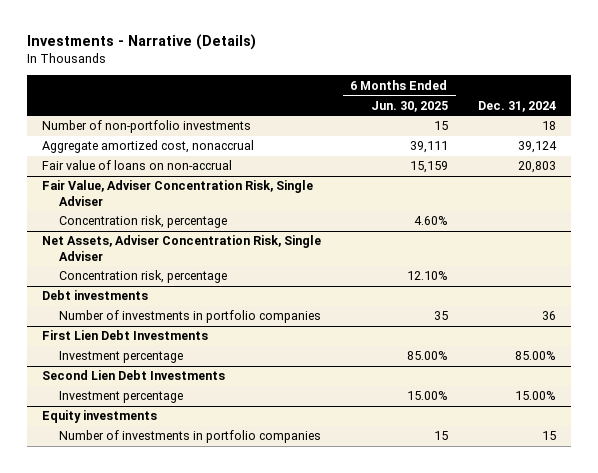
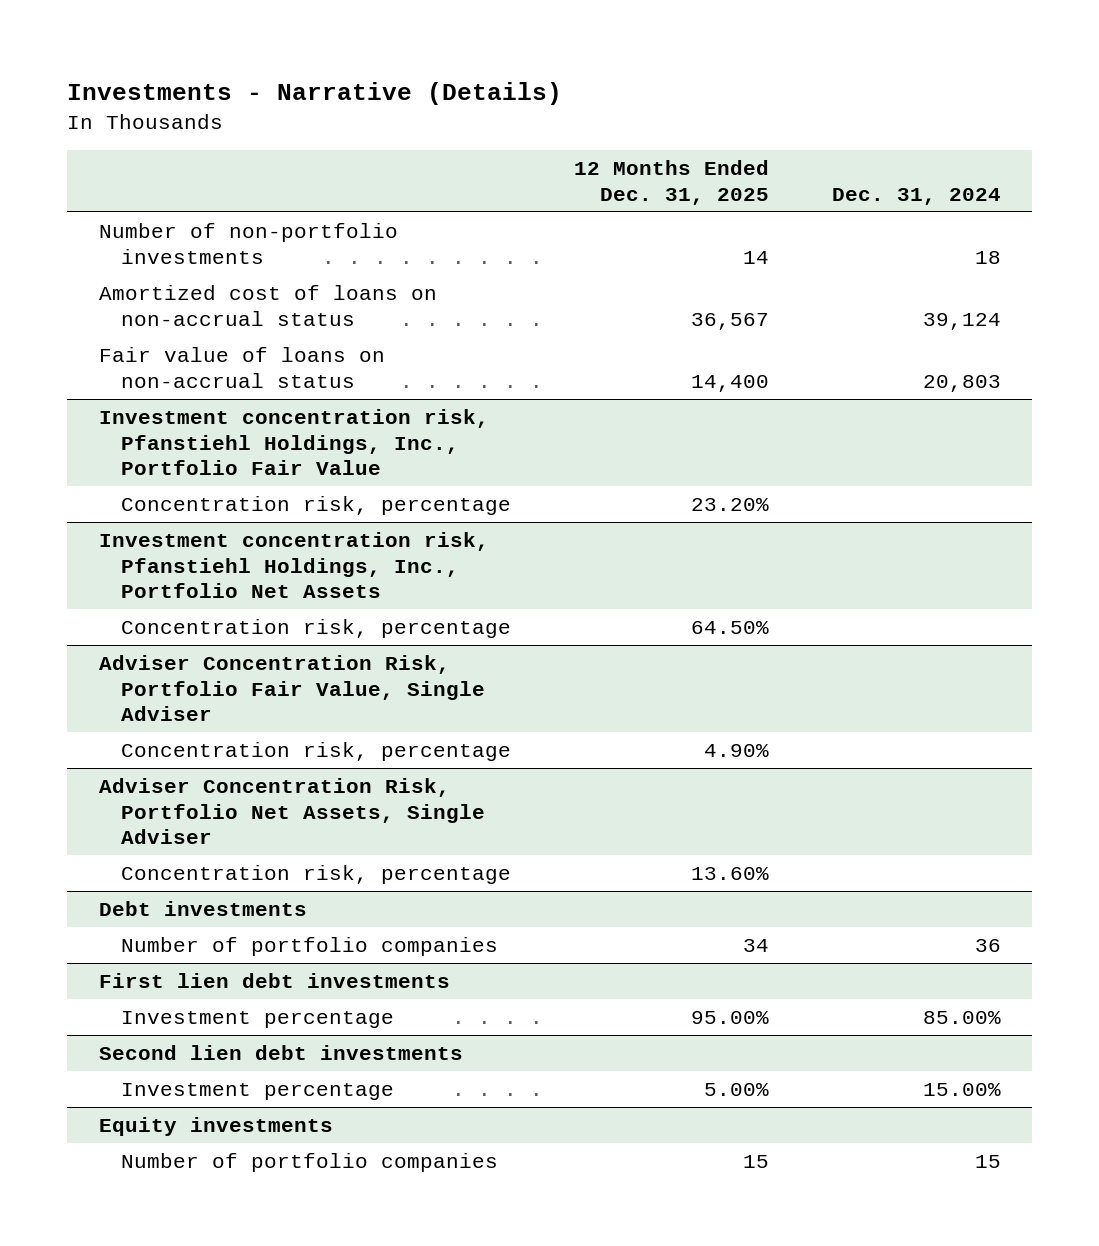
- | 6 Months Ended Jun. 30, 2025 | Dec. 31, 2024
+ | 12 Months Ended Dec. 31, 2025 | Dec. 31, 2024
- Aggregate amortized cost, nonaccrual | 39,111 | 39,124
- Fair value of loans on non-accrual | 15,159 | 20,803
- Fair Value, Adviser Concentration Risk, Single Adviser
+ Amortized cost of loans on non-accrual status | 36,567 | 39,124
+ Fair value of loans on non-accrual status | 14,400 | 20,803
+ Investment concentration risk, Pfanstiehl Holdings, Inc., Portfolio Fair Value
- Net Assets, Adviser Concentration Risk, Single Adviser
+ Investment concentration risk, Pfanstiehl Holdings, Inc., Portfolio Net Assets
+ Adviser Concentration Risk, Portfolio Fair Value, Single Adviser
+ Concentration risk, percentage | 4.90% |
+ Adviser Concentration Risk, Portfolio Net Assets, Single Adviser
+ Concentration risk, percentage | 13.60% |
@ Debt investments
- Number of investments in portfolio companies | 35 | 36
- First Lien Debt Investments
@ Debt investments
+ Number of portfolio companies | 34 | 36
+ First lien debt investments
- Second Lien Debt Investments
+ Second lien debt investments
@ Equity investments
- Number of investments in portfolio companies | 15 | 15
+ Number of portfolio companies | 15 | 15

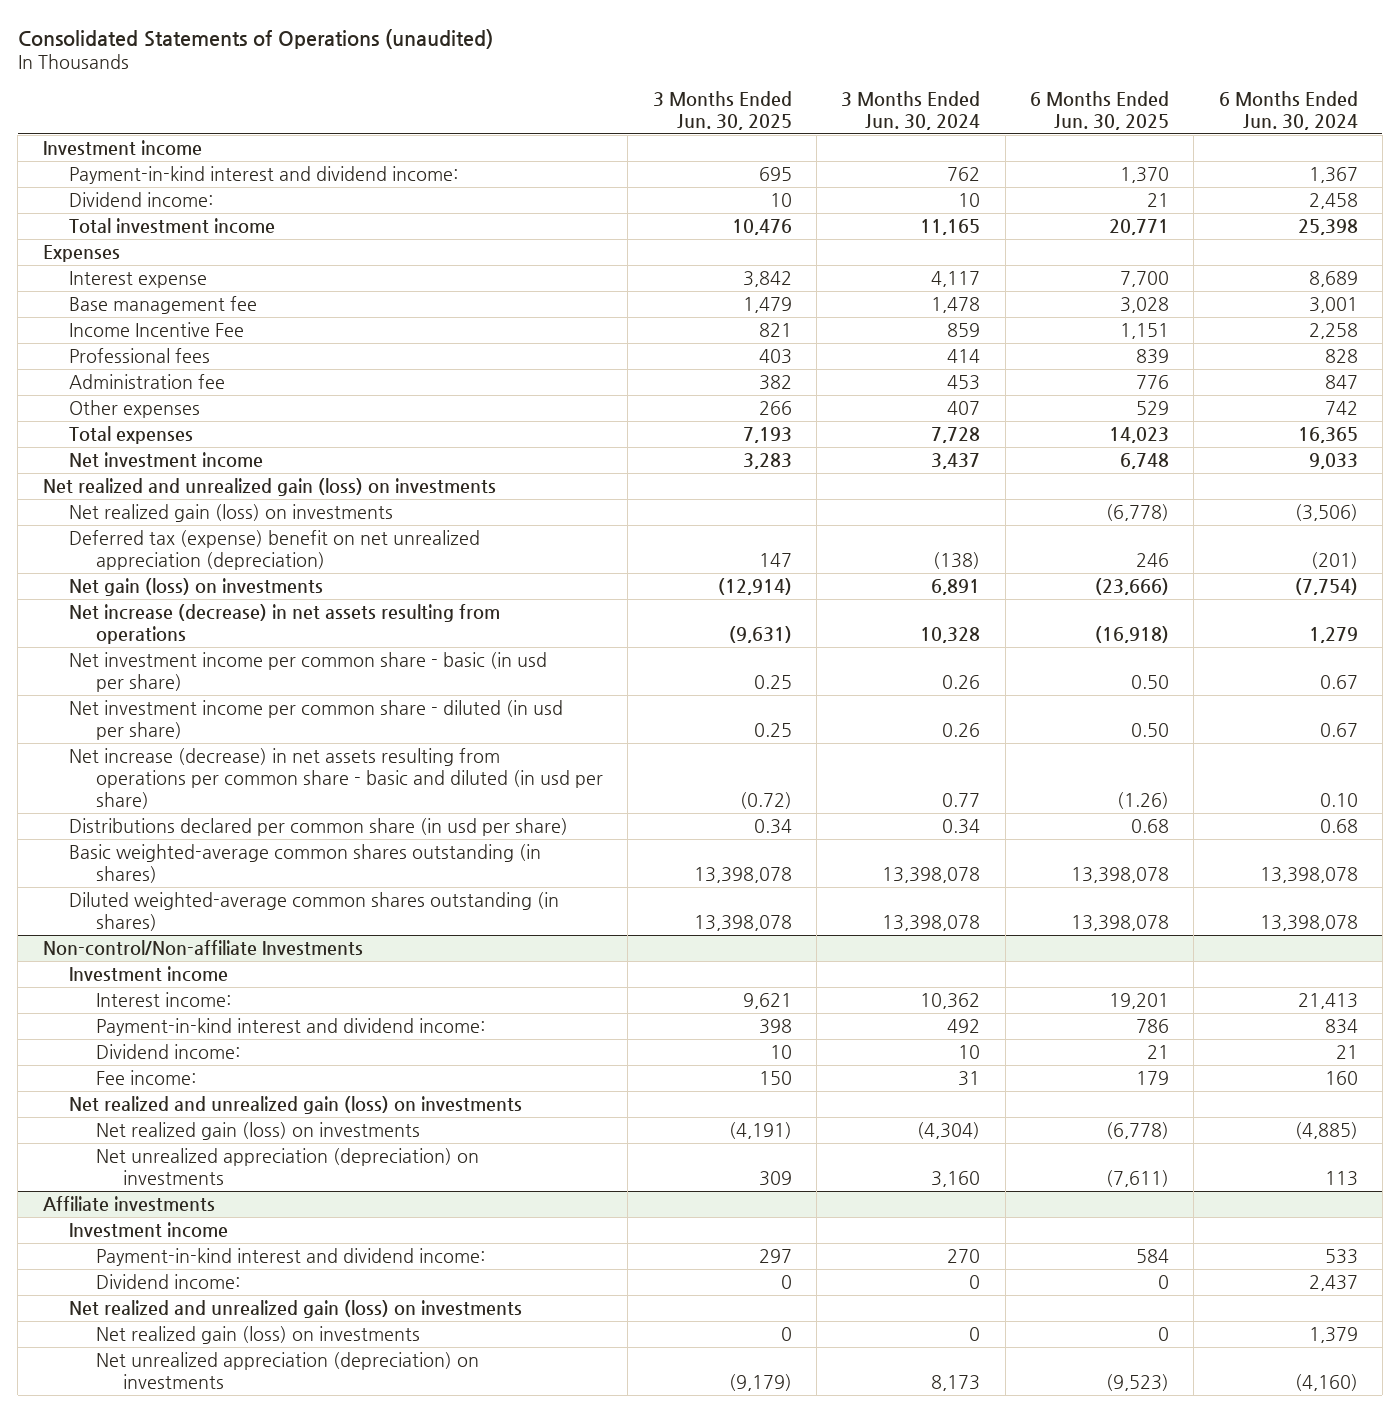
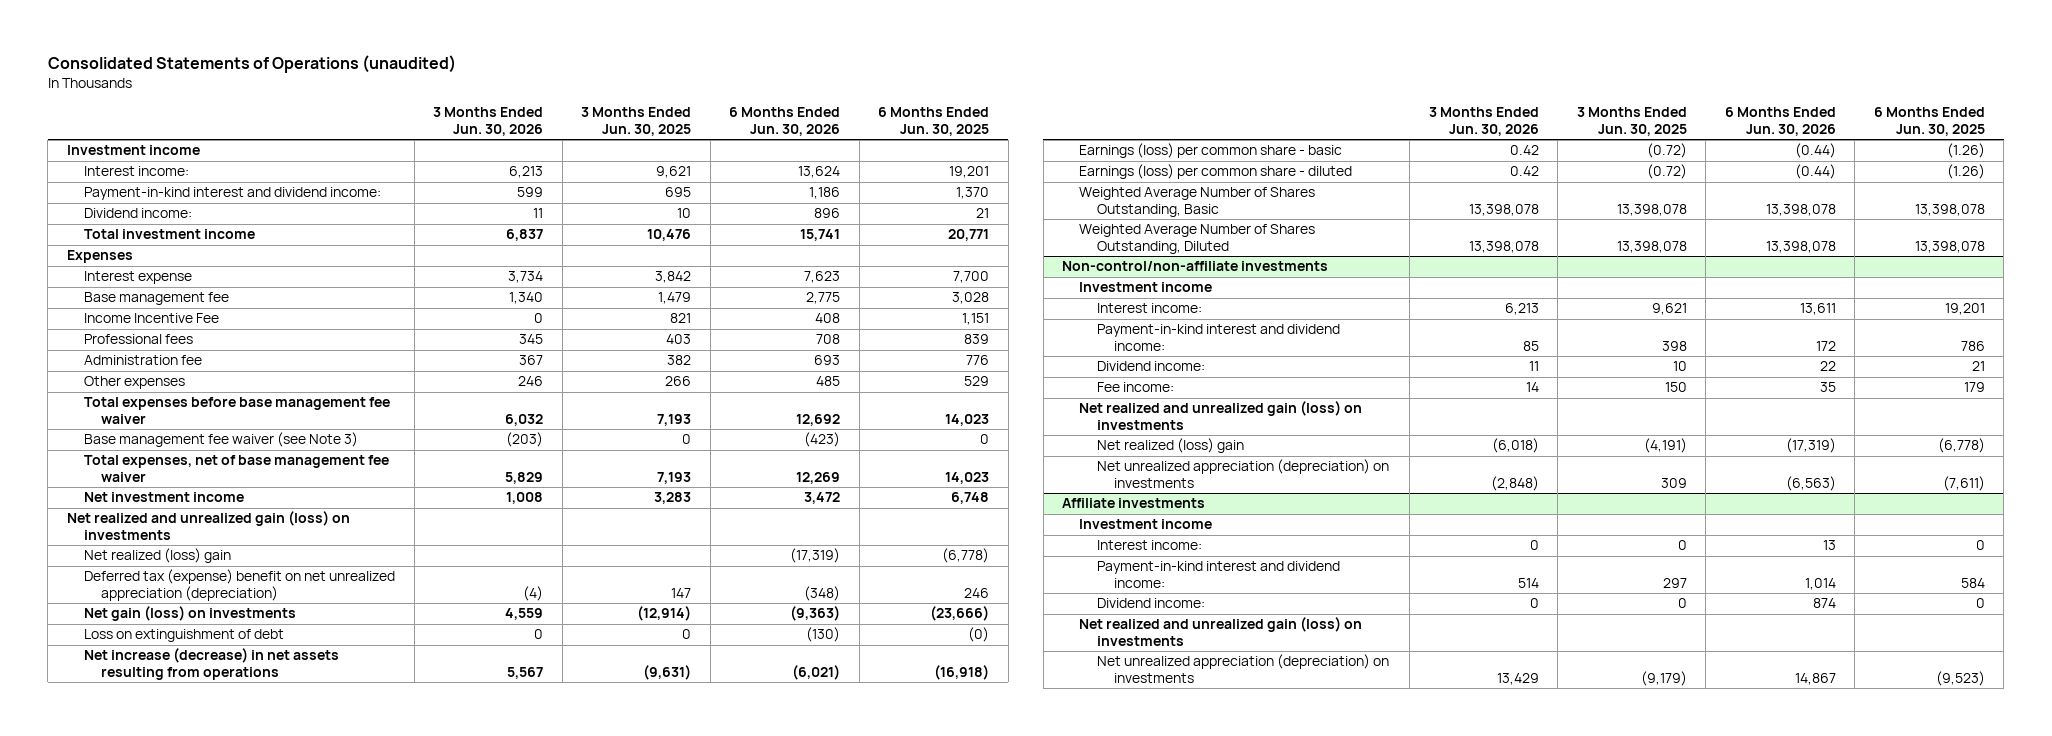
- | 3 Months Ended Jun. 30, 2025 | 3 Months Ended Jun. 30, 2024 | 6 Months Ended Jun. 30, 2025 | 6 Months Ended Jun. 30, 2024
+ | 3 Months Ended Jun. 30, 2026 | 3 Months Ended Jun. 30, 2025 | 6 Months Ended Jun. 30, 2026 | 6 Months Ended Jun. 30, 2025
+ Interest income: | 6,213 | 9,621 | 13,624 | 19,201
- Total expenses | 7,193 | 7,728 | 14,023 | 16,365
+ Total expenses before base management fee waiver | 6,032 | 7,193 | 12,692 | 14,023
+ Base management fee waiver (see Note 3) | (203) | 0 | (423) | 0
+ Total expenses, net of base management fee waiver | 5,829 | 7,193 | 12,269 | 14,023
- Net realized gain (loss) on investments | | | (6,778) | (3,506)
+ Net realized (loss) gain | | | (17,319) | (6,778)
+ Loss on extinguishment of debt | 0 | 0 | (130) | (0)
- Net investment income per common share - basic (in usd per share) | 0.25 | 0.26 | 0.50 | 0.67
- Net investment income per common share - diluted (in usd per share) | 0.25 | 0.26 | 0.50 | 0.67
- Net increase (decrease) in net assets resulting from operations per common share - basic and diluted (in usd per share) | (0.72) | 0.77 | (1.26) | 0.10
- Distributions declared per common share (in usd per share) | 0.34 | 0.34 | 0.68 | 0.68
- Basic weighted-average common shares outstanding (in shares) | 13,398,078 | 13,398,078 | 13,398,078 | 13,398,078
- Diluted weighted-average common shares outstanding (in shares) | 13,398,078 | 13,398,078 | 13,398,078 | 13,398,078
- Non-control/Non-affiliate Investments
+ Earnings (loss) per common share - basic | 0.42 | (0.72) | (0.44) | (1.26)
+ Earnings (loss) per common share - diluted | 0.42 | (0.72) | (0.44) | (1.26)
+ Weighted Average Number of Shares Outstanding, Basic | 13,398,078 | 13,398,078 | 13,398,078 | 13,398,078
+ Weighted Average Number of Shares Outstanding, Diluted | 13,398,078 | 13,398,078 | 13,398,078 | 13,398,078
+ Non-control/non-affiliate investments
- Net realized gain (loss) on investments | (4,191) | (4,304) | (6,778) | (4,885)
+ Net realized (loss) gain | (6,018) | (4,191) | (17,319) | (6,778)
@ Affiliate investments
+ Interest income: | 0 | 0 | 13 | 0
- Net realized gain (loss) on investments | 0 | 0 | 0 | 1,379

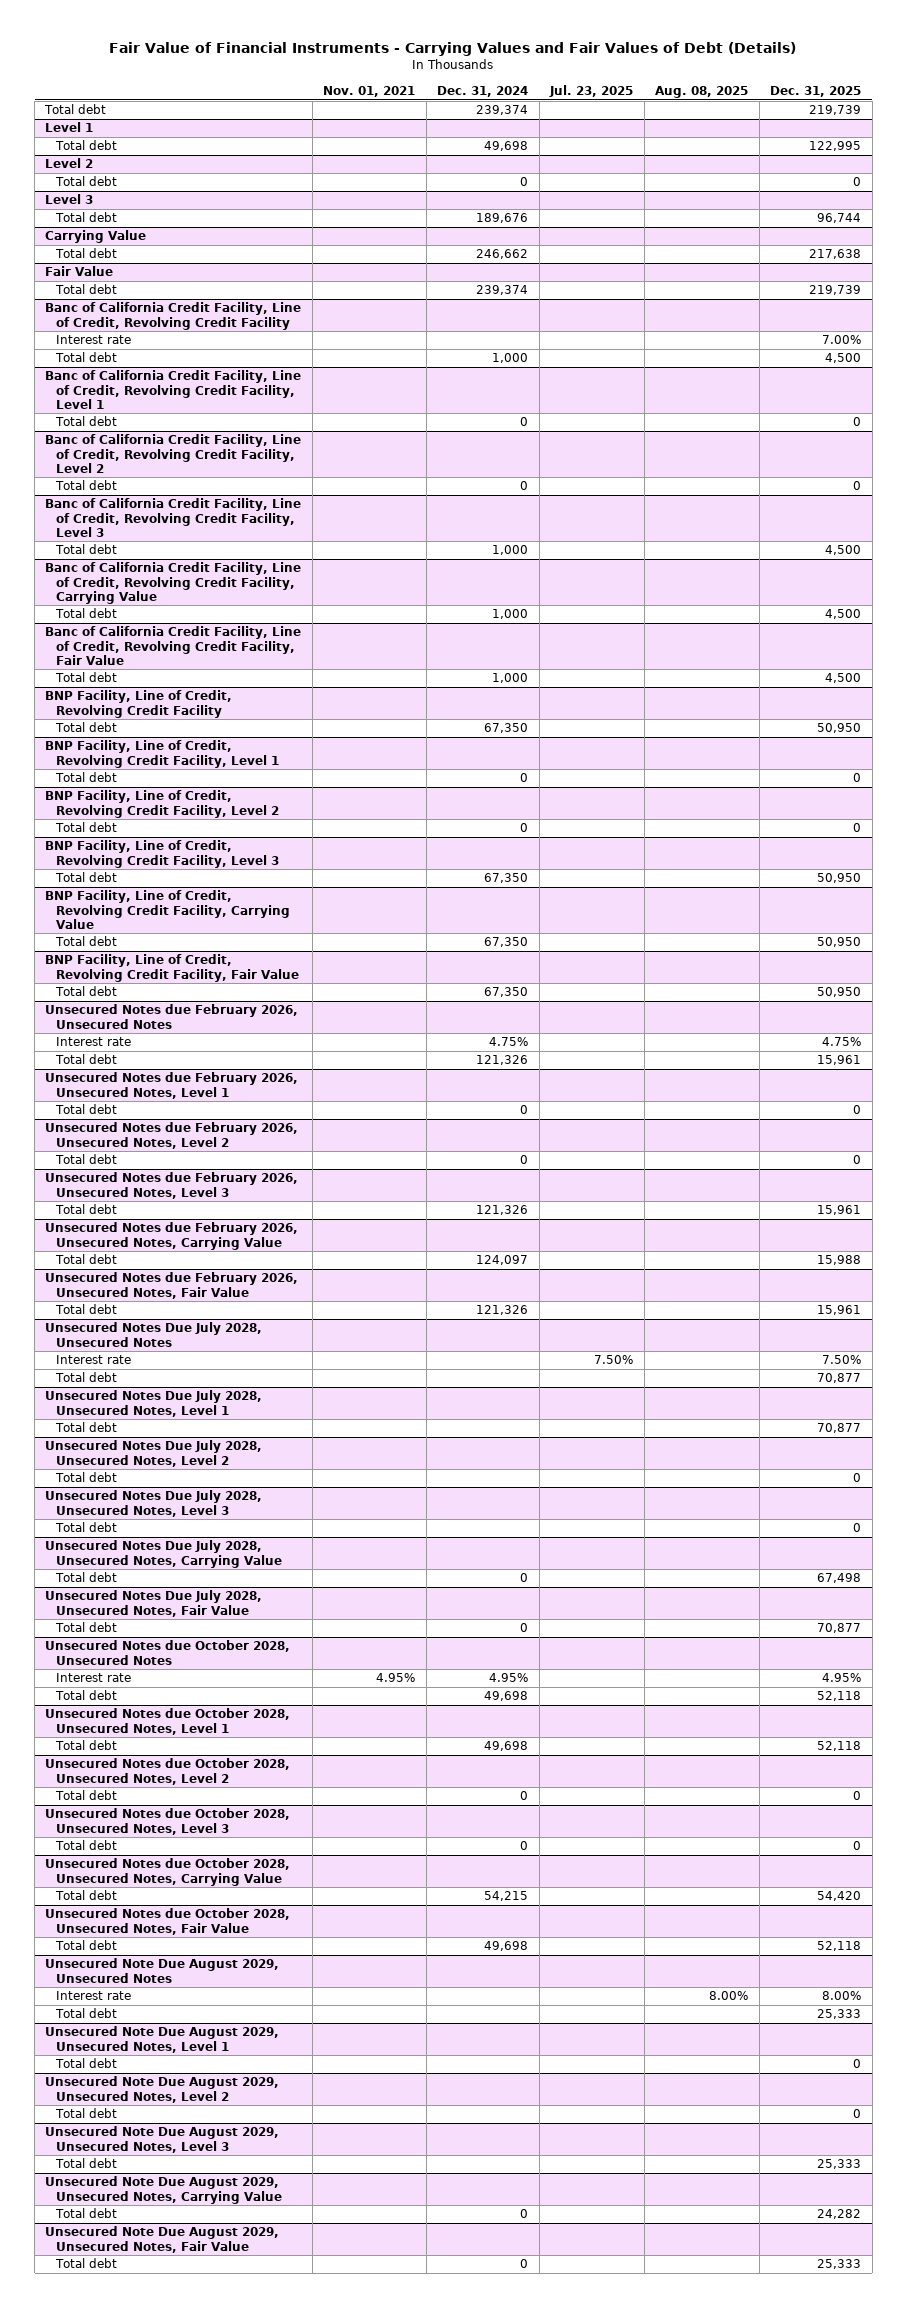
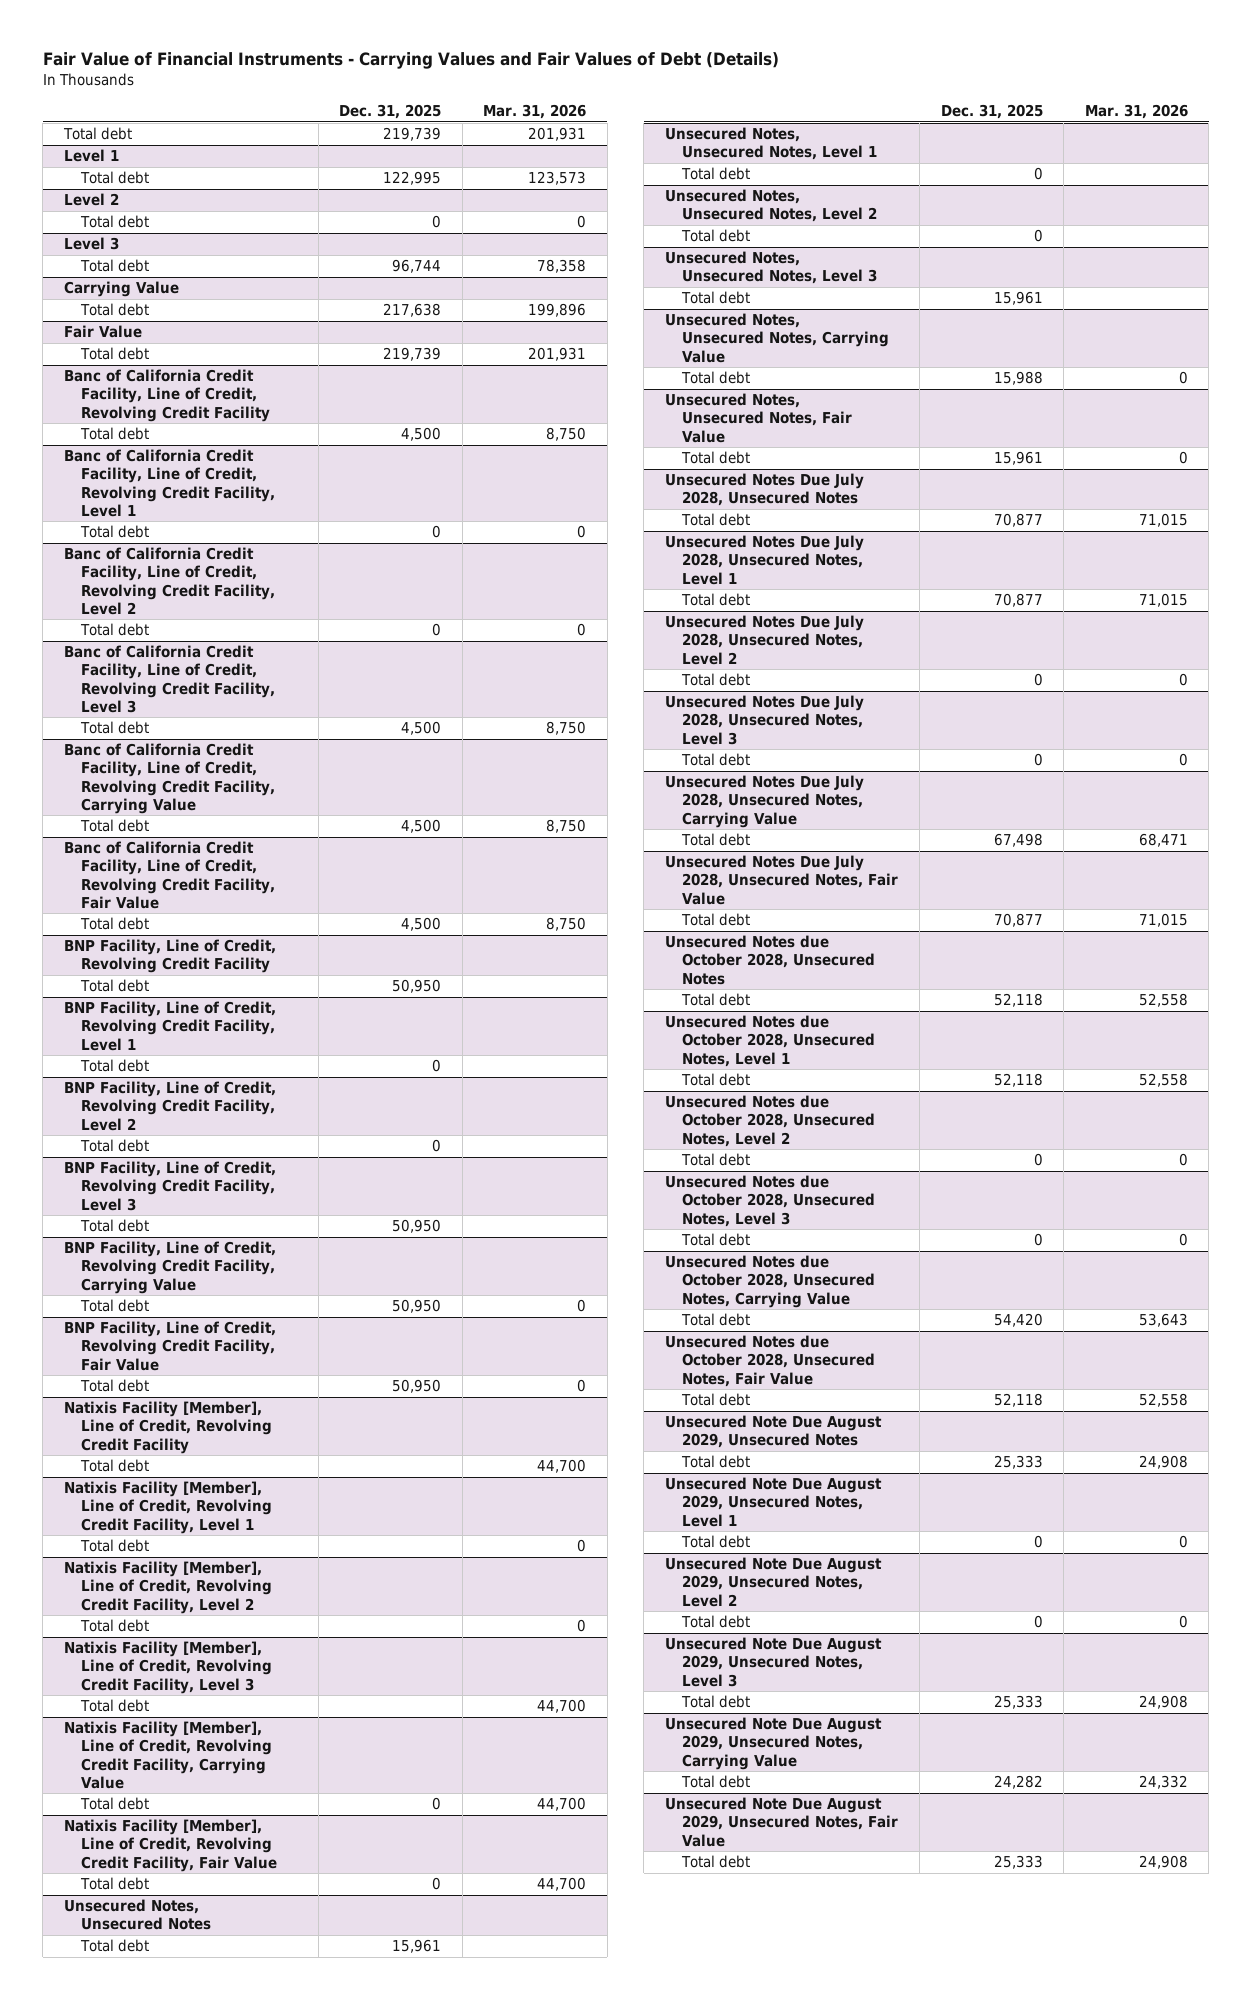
- | Nov. 01, 2021 | Dec. 31, 2024 | Jul. 23, 2025 | Aug. 08, 2025 | Dec. 31, 2025
+ | Dec. 31, 2025 | Mar. 31, 2026
@ Banc of California Credit Facility, Line of Credit, Revolving Credit Facility
- Interest rate | | | | | 7.00%
- Unsecured Notes due February 2026, Unsecured Notes
- Interest rate | | 4.75% | | | 4.75%
+ Natixis Facility [Member], Line of Credit, Revolving Credit Facility
+ Total debt | | 44,700
+ Natixis Facility [Member], Line of Credit, Revolving Credit Facility, Level 1
+ Total debt | | 0
+ Natixis Facility [Member], Line of Credit, Revolving Credit Facility, Level 2
+ Total debt | | 0
+ Natixis Facility [Member], Line of Credit, Revolving Credit Facility, Level 3
+ Total debt | | 44,700
+ Natixis Facility [Member], Line of Credit, Revolving Credit Facility, Carrying Value
+ Total debt | 0 | 44,700
+ Natixis Facility [Member], Line of Credit, Revolving Credit Facility, Fair Value
+ Total debt | 0 | 44,700
+ Unsecured Notes, Unsecured Notes
- Unsecured Notes due February 2026, Unsecured Notes, Level 1
+ Unsecured Notes, Unsecured Notes, Level 1
- Unsecured Notes due February 2026, Unsecured Notes, Level 2
+ Unsecured Notes, Unsecured Notes, Level 2
- Unsecured Notes due February 2026, Unsecured Notes, Level 3
+ Unsecured Notes, Unsecured Notes, Level 3
- Unsecured Notes due February 2026, Unsecured Notes, Carrying Value
+ Unsecured Notes, Unsecured Notes, Carrying Value
- Unsecured Notes due February 2026, Unsecured Notes, Fair Value
+ Unsecured Notes, Unsecured Notes, Fair Value
@ Unsecured Notes Due July 2028, Unsecured Notes
- Interest rate | | | 7.50% | | 7.50%
@ Unsecured Notes due October 2028, Unsecured Notes
- Interest rate | 4.95% | 4.95% | | | 4.95%
@ Unsecured Note Due August 2029, Unsecured Notes
- Interest rate | | | | 8.00% | 8.00%

